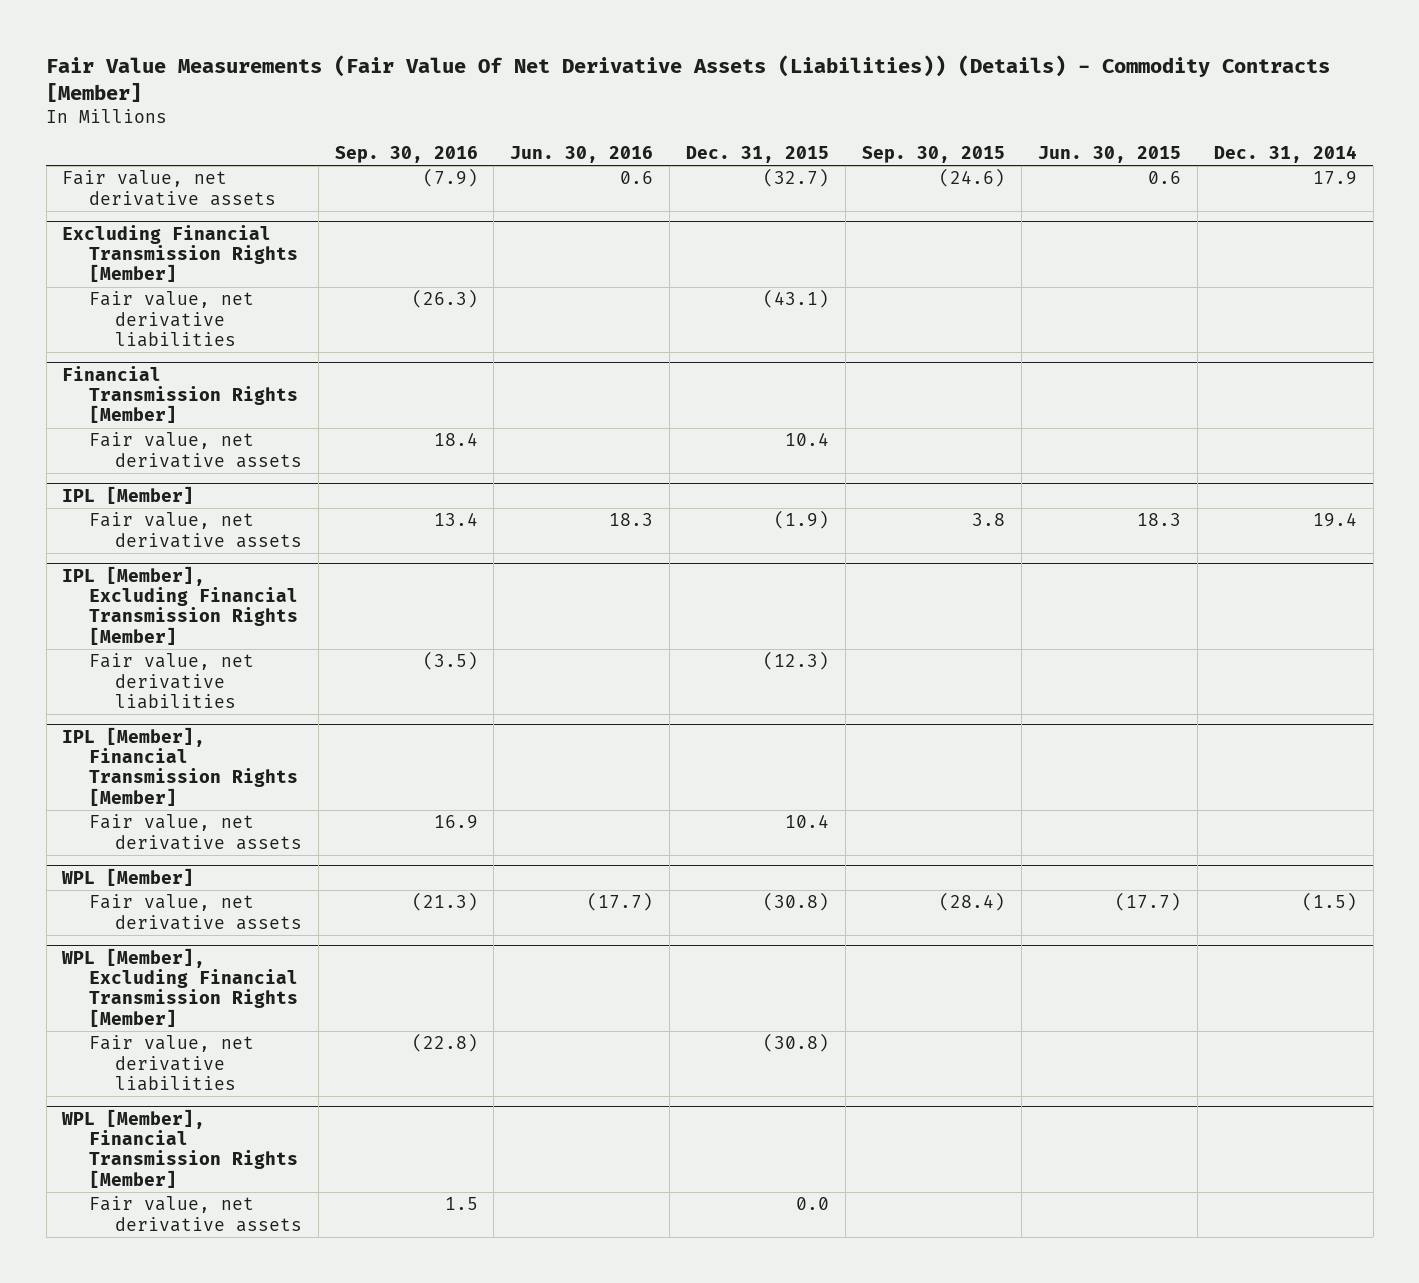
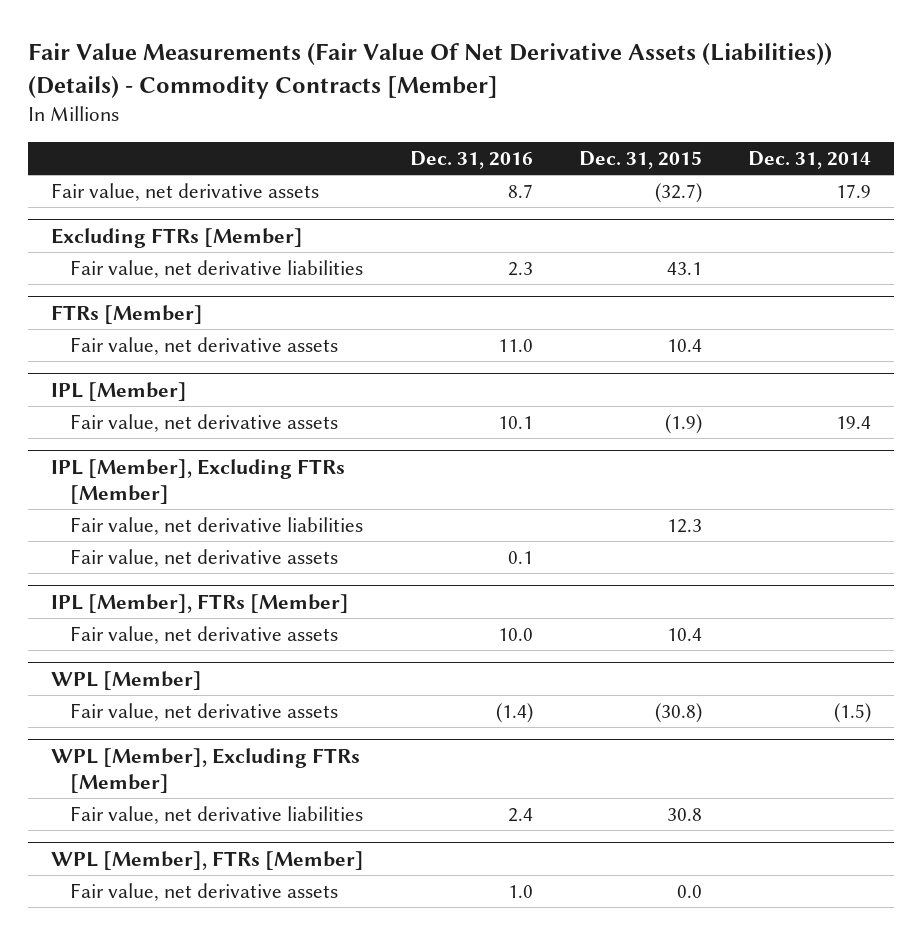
- | Sep. 30, 2016 | Jun. 30, 2016 | Dec. 31, 2015 | Sep. 30, 2015 | Jun. 30, 2015 | Dec. 31, 2014
+ | Dec. 31, 2016 | Dec. 31, 2015 | Dec. 31, 2014
- Excluding Financial Transmission Rights [Member]
- Fair value, net derivative liabilities | (26.3) | | (43.1) | | |
- Financial Transmission Rights [Member]
+ Excluding FTRs [Member]
+ Fair value, net derivative liabilities | 2.3 | 43.1 |
+ FTRs [Member]
- IPL [Member], Excluding Financial Transmission Rights [Member]
- Fair value, net derivative liabilities | (3.5) | | (12.3) | | |
- IPL [Member], Financial Transmission Rights [Member]
+ IPL [Member], Excluding FTRs [Member]
+ Fair value, net derivative liabilities | | 12.3 |
+ Fair value, net derivative assets | 0.1 | |
+ IPL [Member], FTRs [Member]
- WPL [Member], Excluding Financial Transmission Rights [Member]
- Fair value, net derivative liabilities | (22.8) | | (30.8) | | |
- WPL [Member], Financial Transmission Rights [Member]
+ WPL [Member], Excluding FTRs [Member]
+ Fair value, net derivative liabilities | 2.4 | 30.8 |
+ WPL [Member], FTRs [Member]

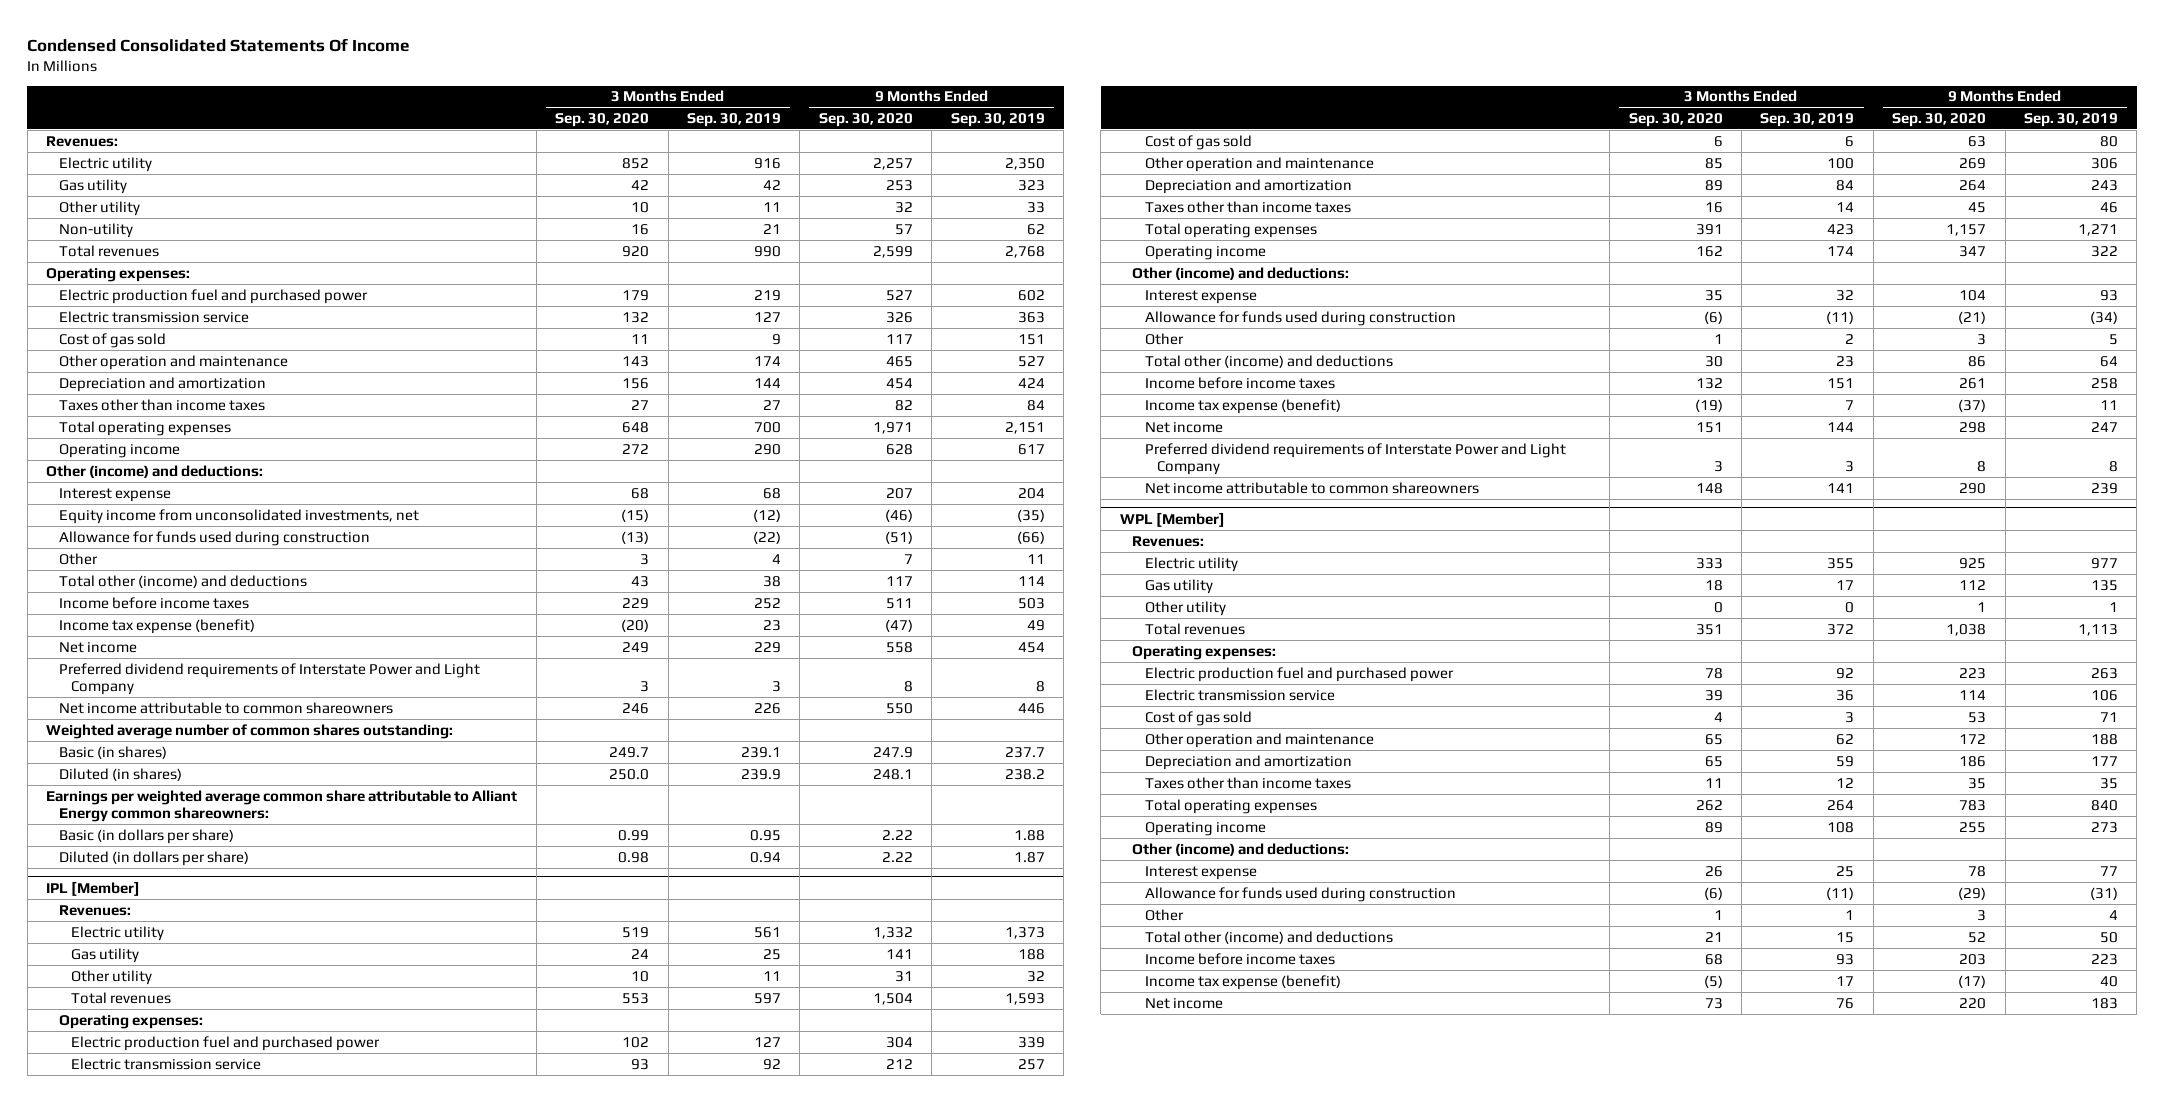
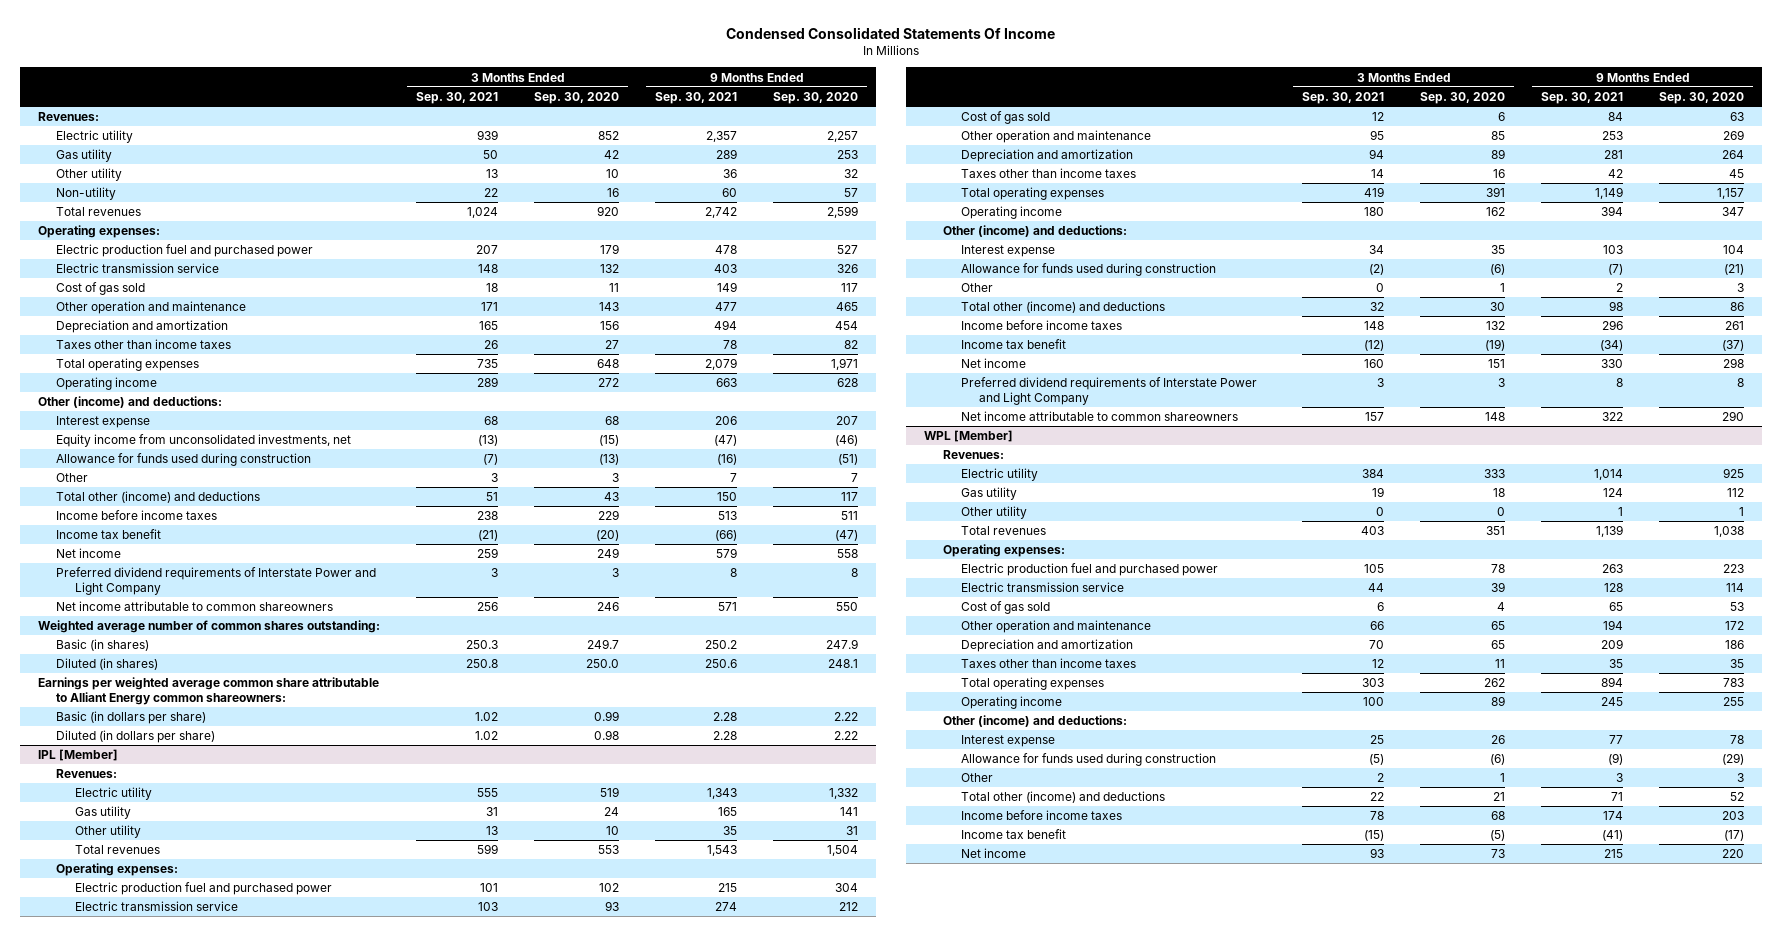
- | 3 Months Ended Sep. 30, 2020 | 3 Months Ended Sep. 30, 2019 | 9 Months Ended Sep. 30, 2020 | 9 Months Ended Sep. 30, 2019
+ | 3 Months Ended Sep. 30, 2021 | 3 Months Ended Sep. 30, 2020 | 9 Months Ended Sep. 30, 2021 | 9 Months Ended Sep. 30, 2020
- Income tax expense (benefit) | (20) | 23 | (47) | 49
+ Income tax benefit | (21) | (20) | (66) | (47)
@ IPL [Member]
- Income tax expense (benefit) | (19) | 7 | (37) | 11
+ Income tax benefit | (12) | (19) | (34) | (37)
@ WPL [Member]
- Income tax expense (benefit) | (5) | 17 | (17) | 40
+ Income tax benefit | (15) | (5) | (41) | (17)

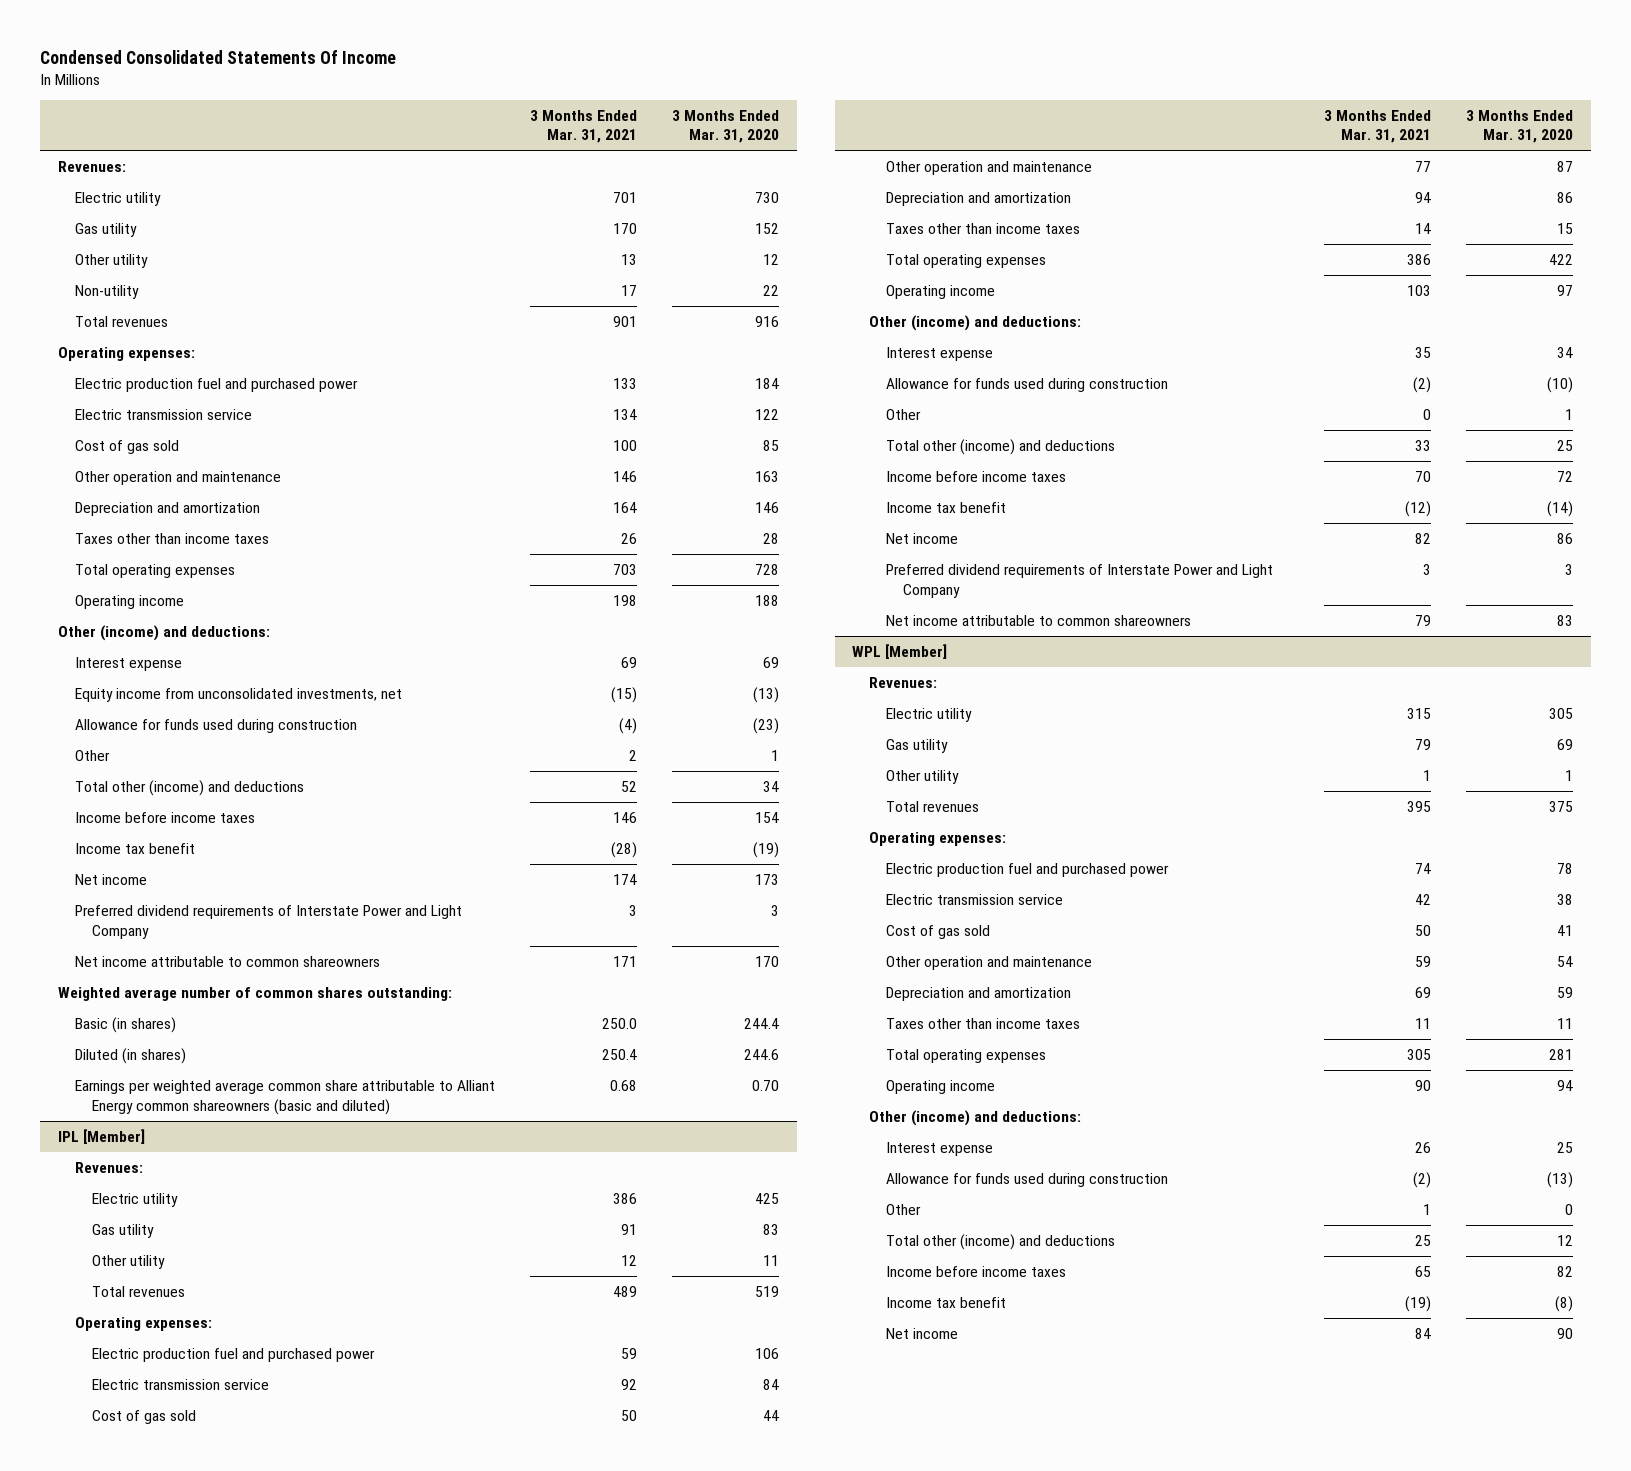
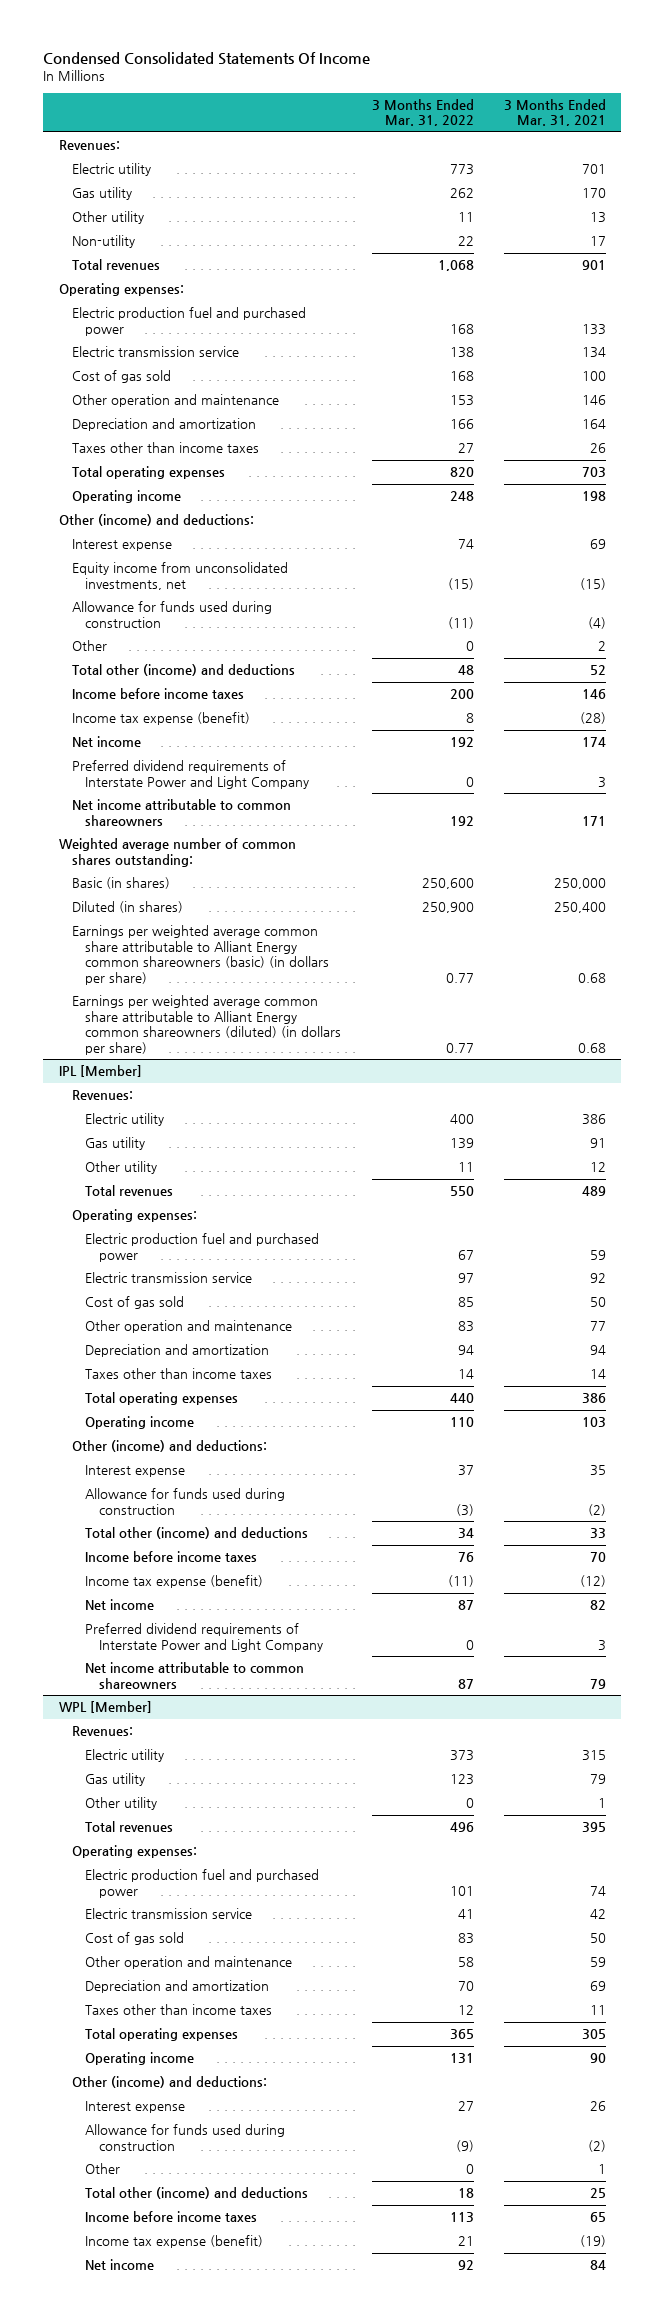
- | 3 Months Ended Mar. 31, 2021 | 3 Months Ended Mar. 31, 2020
+ | 3 Months Ended Mar. 31, 2022 | 3 Months Ended Mar. 31, 2021
- Income tax benefit | (28) | (19)
+ Income tax expense (benefit) | 8 | (28)
- Basic (in shares) | 250.0 | 244.4
- Diluted (in shares) | 250.4 | 244.6
- Earnings per weighted average common share attributable to Alliant Energy common shareowners (basic and diluted) | 0.68 | 0.70
+ Basic (in shares) | 250,600 | 250,000
+ Diluted (in shares) | 250,900 | 250,400
+ Earnings per weighted average common share attributable to Alliant Energy common shareowners (basic) (in dollars per share) | 0.77 | 0.68
+ Earnings per weighted average common share attributable to Alliant Energy common shareowners (diluted) (in dollars per share) | 0.77 | 0.68
@ IPL [Member]
- Other | 0 | 1
- Income tax benefit | (12) | (14)
+ Income tax expense (benefit) | (11) | (12)
@ WPL [Member]
- Income tax benefit | (19) | (8)
+ Income tax expense (benefit) | 21 | (19)

